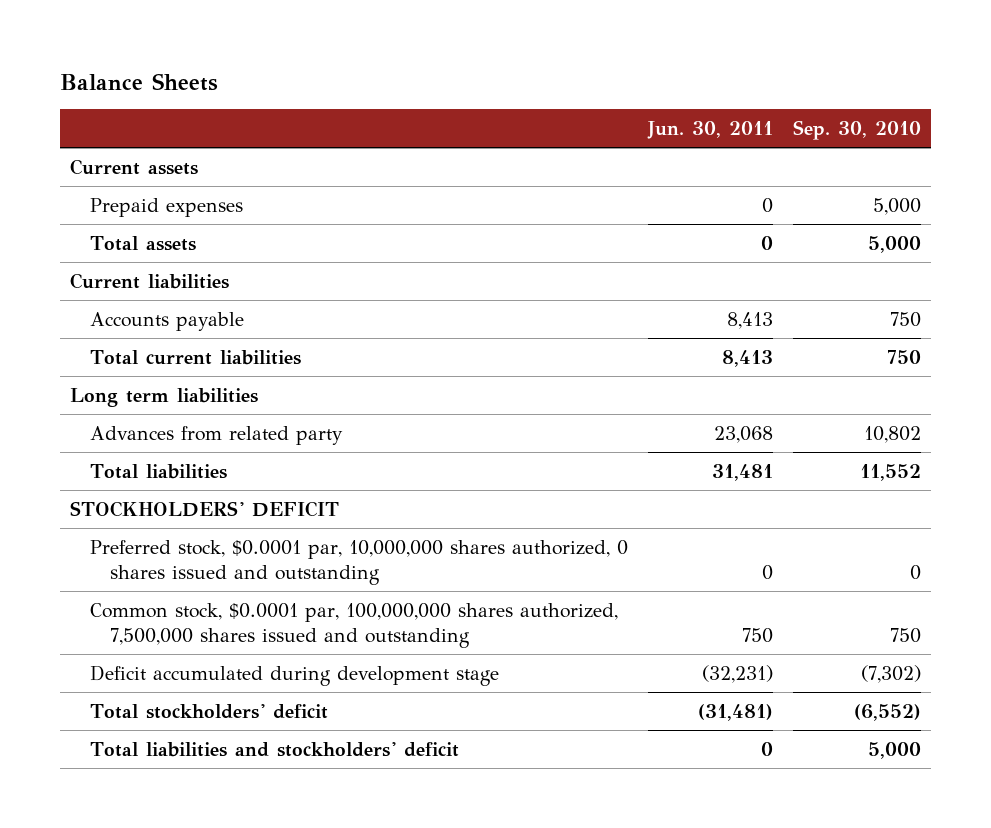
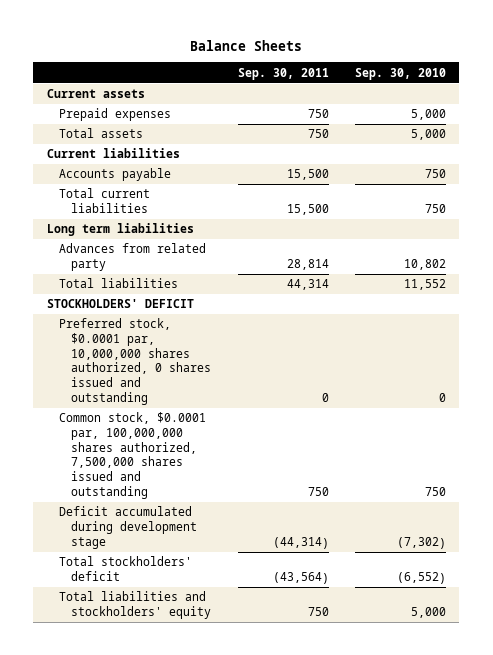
- | Jun. 30, 2011 | Sep. 30, 2010
+ | Sep. 30, 2011 | Sep. 30, 2010
- Total liabilities and stockholders' deficit | 0 | 5,000
+ Total liabilities and stockholders' equity | 750 | 5,000

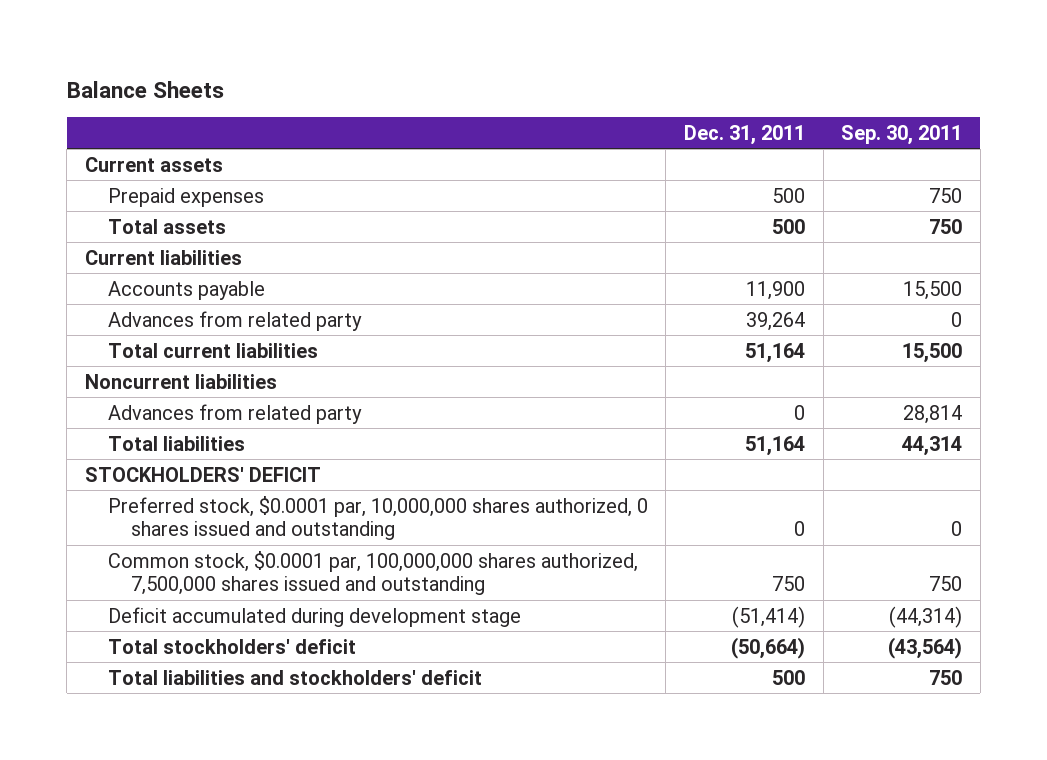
- | Sep. 30, 2011 | Sep. 30, 2010
+ | Dec. 31, 2011 | Sep. 30, 2011
+ Advances from related party | 39,264 | 0
- Long term liabilities
+ Noncurrent liabilities
- Total liabilities and stockholders' equity | 750 | 5,000
+ Total liabilities and stockholders' deficit | 500 | 750

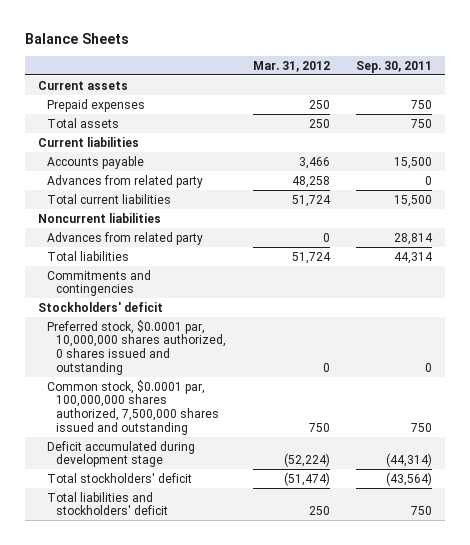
- | Dec. 31, 2011 | Sep. 30, 2011
+ | Mar. 31, 2012 | Sep. 30, 2011
- STOCKHOLDERS' DEFICIT
+ Commitments and contingencies
+ Stockholders' deficit

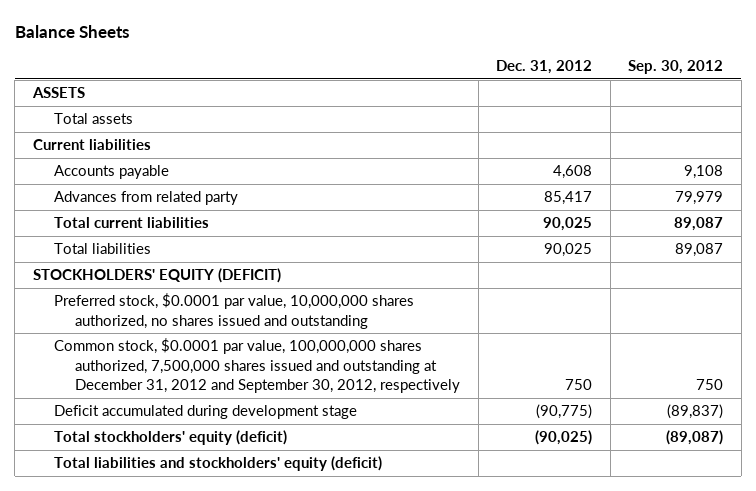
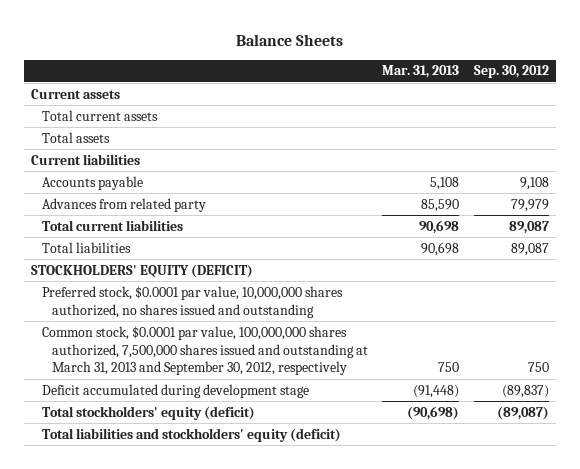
- | Dec. 31, 2012 | Sep. 30, 2012
+ | Mar. 31, 2013 | Sep. 30, 2012
- ASSETS
+ Current assets
+ Total current assets
- Common stock, $0.0001 par value, 100,000,000 shares authorized, 7,500,000 shares issued and outstanding at December 31, 2012 and September 30, 2012, respectively | 750 | 750
+ Common stock, $0.0001 par value, 100,000,000 shares authorized, 7,500,000 shares issued and outstanding at March 31, 2013 and September 30, 2012, respectively | 750 | 750

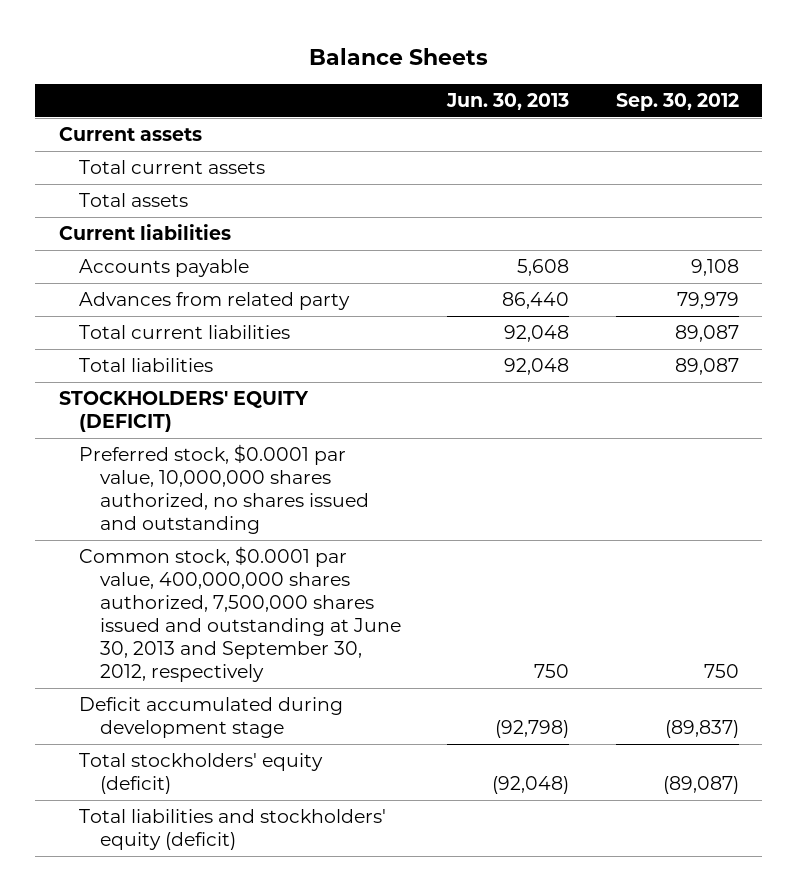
- | Mar. 31, 2013 | Sep. 30, 2012
+ | Jun. 30, 2013 | Sep. 30, 2012
- Common stock, $0.0001 par value, 100,000,000 shares authorized, 7,500,000 shares issued and outstanding at March 31, 2013 and September 30, 2012, respectively | 750 | 750
+ Common stock, $0.0001 par value, 400,000,000 shares authorized, 7,500,000 shares issued and outstanding at June 30, 2013 and September 30, 2012, respectively | 750 | 750

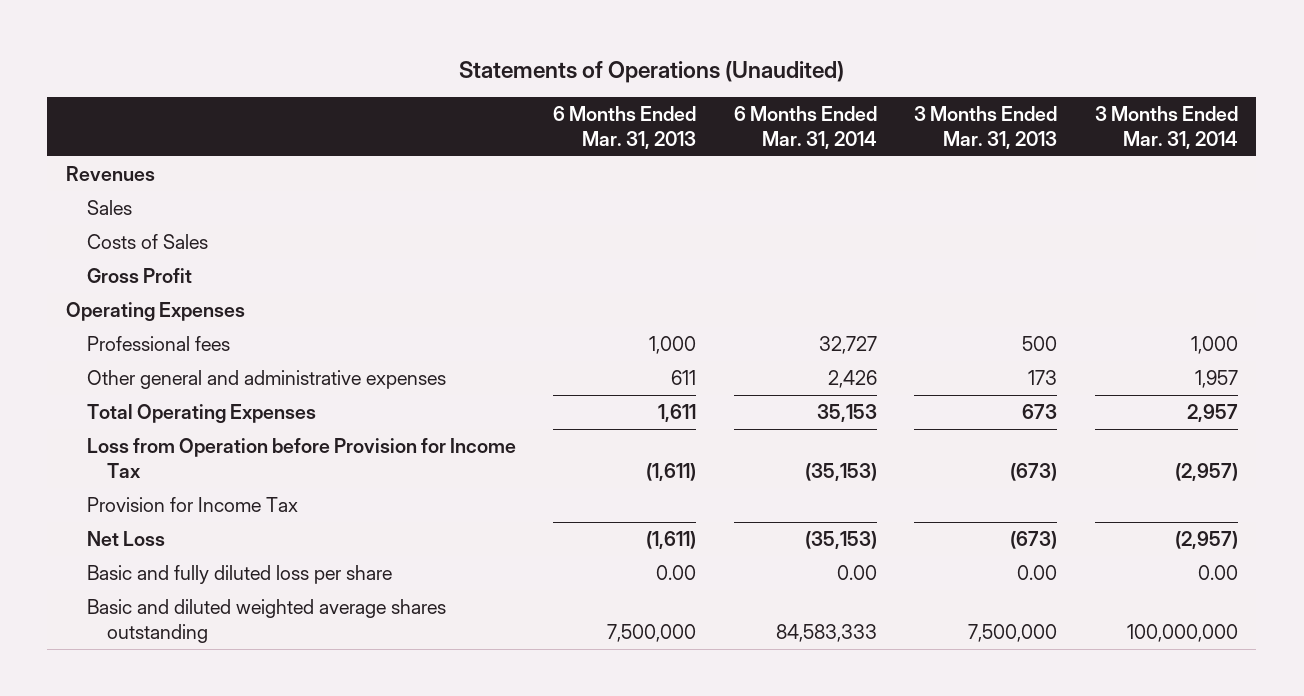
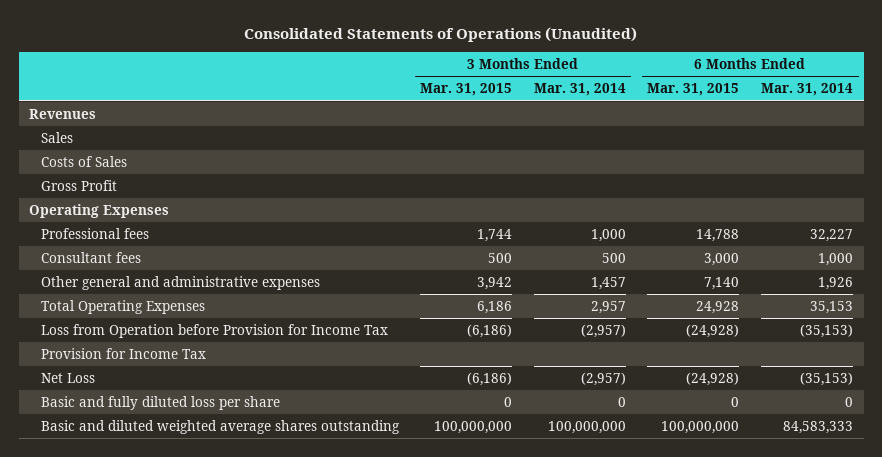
- Statements of Operations (Unaudited)
+ Consolidated Statements of Operations (Unaudited)
- | 6 Months Ended Mar. 31, 2013 | 6 Months Ended Mar. 31, 2014 | 3 Months Ended Mar. 31, 2013 | 3 Months Ended Mar. 31, 2014
+ | 3 Months Ended Mar. 31, 2015 | 3 Months Ended Mar. 31, 2014 | 6 Months Ended Mar. 31, 2015 | 6 Months Ended Mar. 31, 2014
- Professional fees | 1,000 | 32,727 | 500 | 1,000
- Other general and administrative expenses | 611 | 2,426 | 173 | 1,957
+ Professional fees | 1,744 | 1,000 | 14,788 | 32,227
+ Consultant fees | 500 | 500 | 3,000 | 1,000
+ Other general and administrative expenses | 3,942 | 1,457 | 7,140 | 1,926
- Basic and fully diluted loss per share | 0.00 | 0.00 | 0.00 | 0.00
+ Basic and fully diluted loss per share | 0 | 0 | 0 | 0

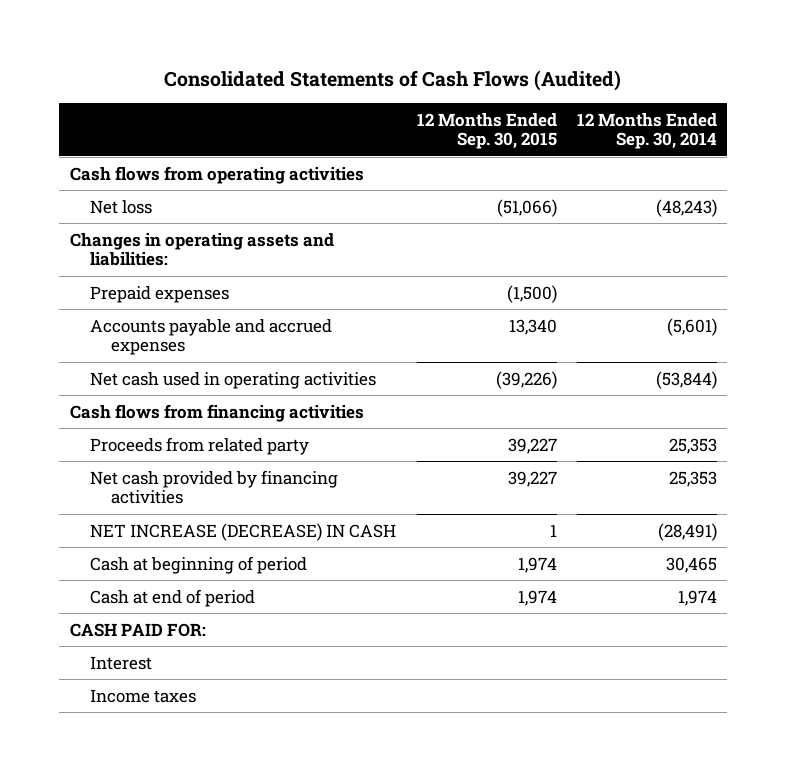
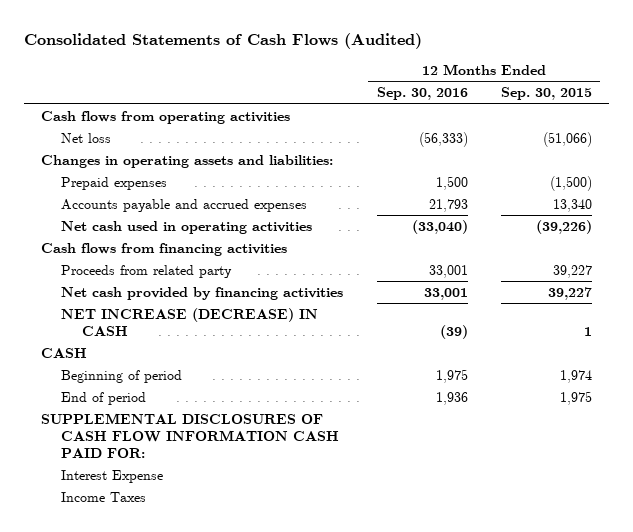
- | 12 Months Ended Sep. 30, 2015 | 12 Months Ended Sep. 30, 2014
+ | 12 Months Ended Sep. 30, 2016 | 12 Months Ended Sep. 30, 2015
- Cash at beginning of period | 1,974 | 30,465
- Cash at end of period | 1,974 | 1,974
- CASH PAID FOR:
- Interest
- Income taxes
+ CASH
+ Beginning of period | 1,975 | 1,974
+ End of period | 1,936 | 1,975
+ SUPPLEMENTAL DISCLOSURES OF CASH FLOW INFORMATION CASH PAID FOR:
+ Interest Expense
+ Income Taxes

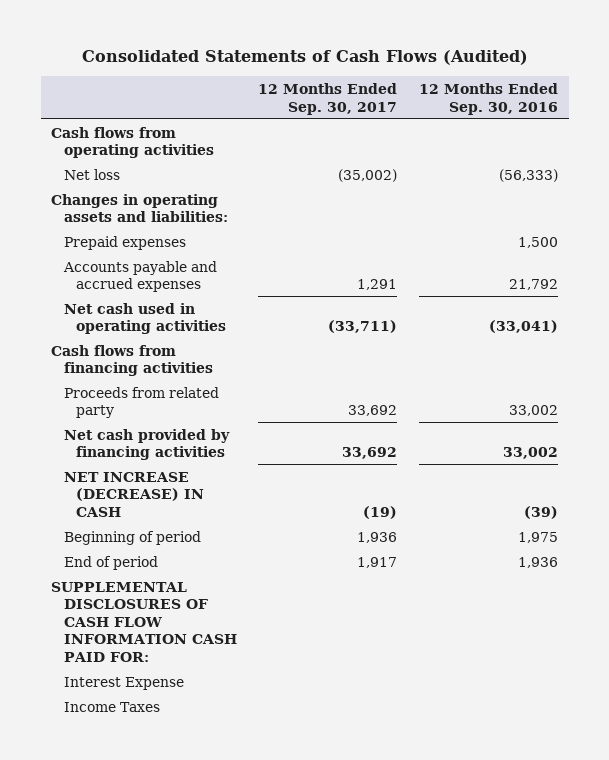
- | 12 Months Ended Sep. 30, 2016 | 12 Months Ended Sep. 30, 2015
+ | 12 Months Ended Sep. 30, 2017 | 12 Months Ended Sep. 30, 2016
- Accounts payable and accrued expenses | 21,793 | 13,340
- Net cash used in operating activities | (33,040) | (39,226)
+ Accounts payable and accrued expenses | 1,291 | 21,792
+ Net cash used in operating activities | (33,711) | (33,041)
- Proceeds from related party | 33,001 | 39,227
- Net cash provided by financing activities | 33,001 | 39,227
+ Proceeds from related party | 33,692 | 33,002
+ Net cash provided by financing activities | 33,692 | 33,002
- CASH

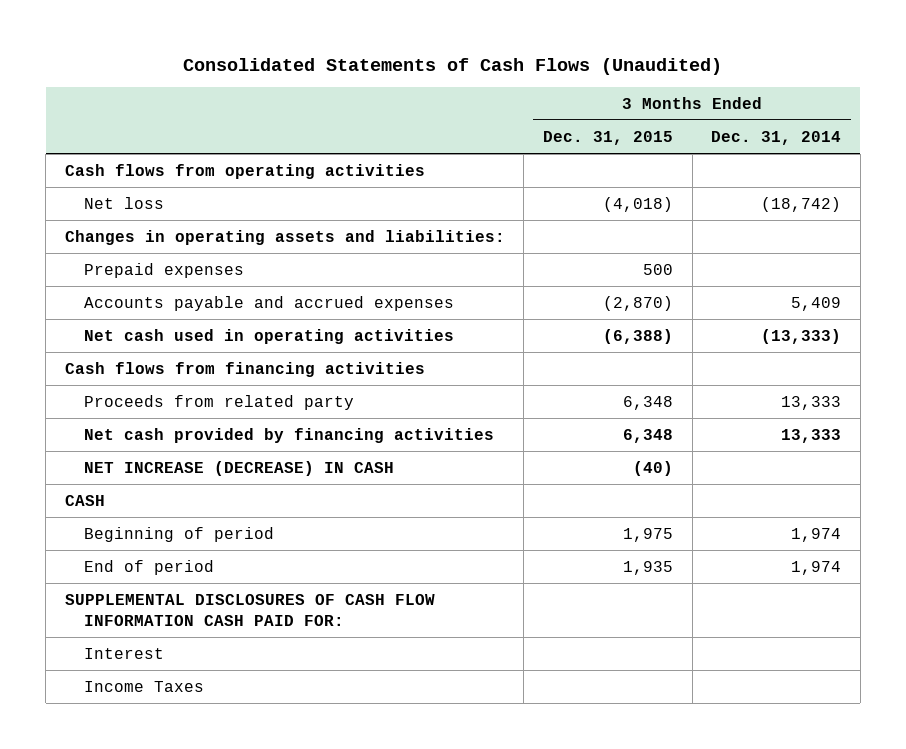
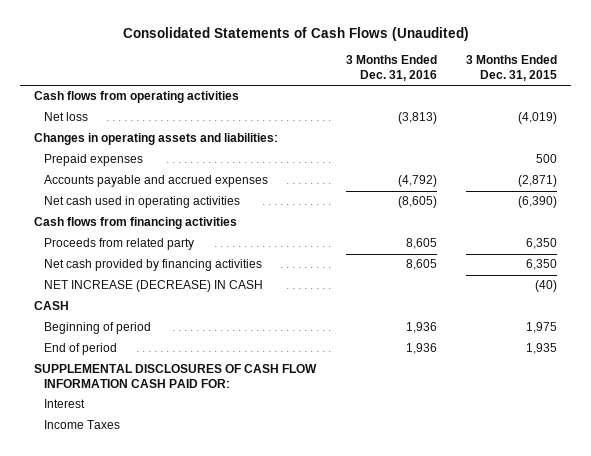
- | 3 Months Ended Dec. 31, 2015 | 3 Months Ended Dec. 31, 2014
+ | 3 Months Ended Dec. 31, 2016 | 3 Months Ended Dec. 31, 2015
- Net loss | (4,018) | (18,742)
+ Net loss | (3,813) | (4,019)
- Accounts payable and accrued expenses | (2,870) | 5,409
- Net cash used in operating activities | (6,388) | (13,333)
+ Accounts payable and accrued expenses | (4,792) | (2,871)
+ Net cash used in operating activities | (8,605) | (6,390)
- Proceeds from related party | 6,348 | 13,333
- Net cash provided by financing activities | 6,348 | 13,333
+ Proceeds from related party | 8,605 | 6,350
+ Net cash provided by financing activities | 8,605 | 6,350

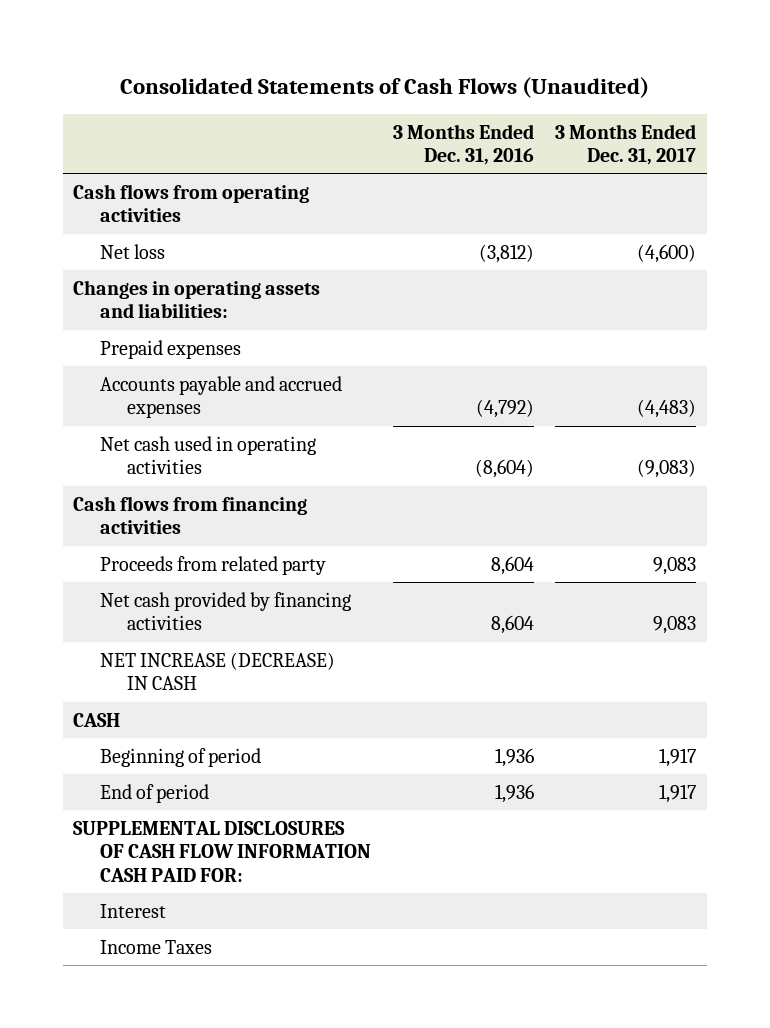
- | 3 Months Ended Dec. 31, 2016 | 3 Months Ended Dec. 31, 2015
+ | 3 Months Ended Dec. 31, 2016 | 3 Months Ended Dec. 31, 2017
- Net loss | (3,813) | (4,019)
+ Net loss | (3,812) | (4,600)
- Net cash used in operating activities | (8,605) | (6,390)
+ Net cash used in operating activities | (8,604) | (9,083)
- Proceeds from related party | 8,605 | 6,350
- Net cash provided by financing activities | 8,605 | 6,350
+ Proceeds from related party | 8,604 | 9,083
+ Net cash provided by financing activities | 8,604 | 9,083

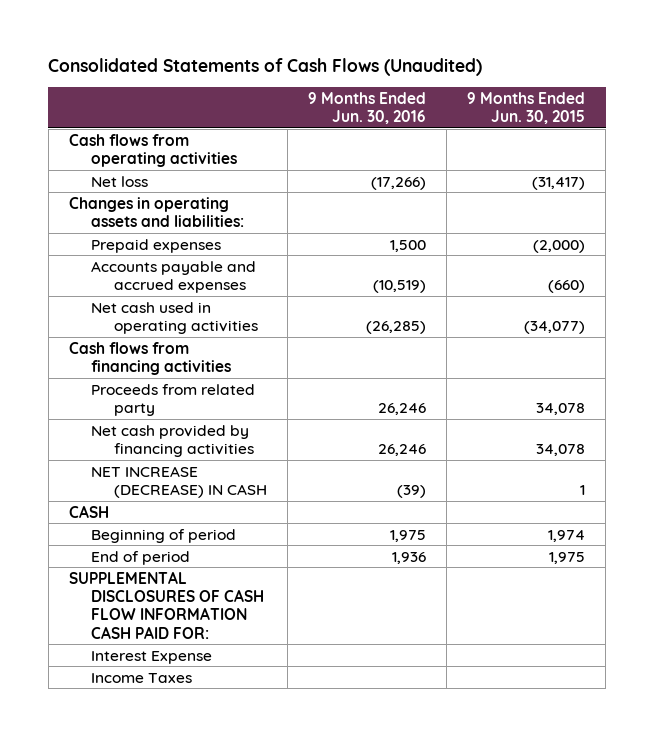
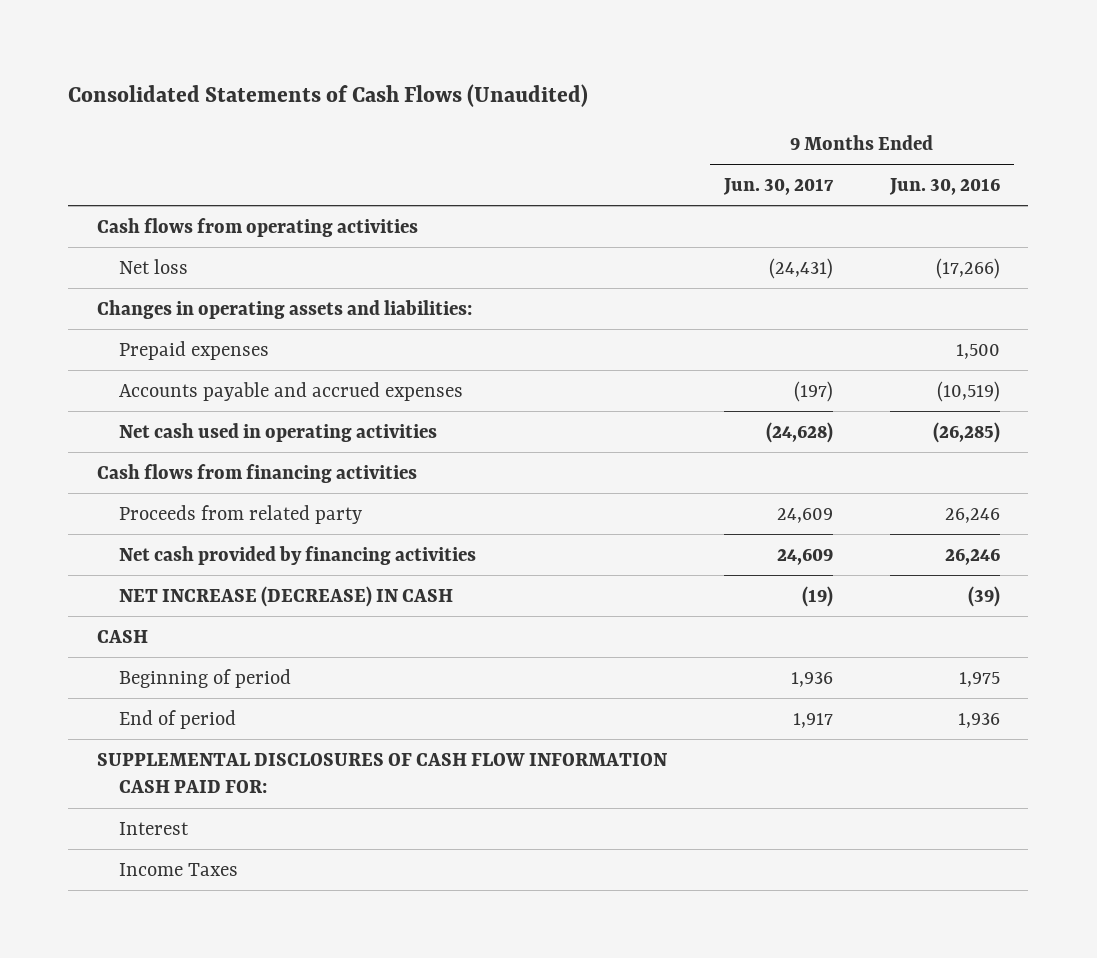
- | 9 Months Ended Jun. 30, 2016 | 9 Months Ended Jun. 30, 2015
+ | 9 Months Ended Jun. 30, 2017 | 9 Months Ended Jun. 30, 2016
- Interest Expense
+ Interest

